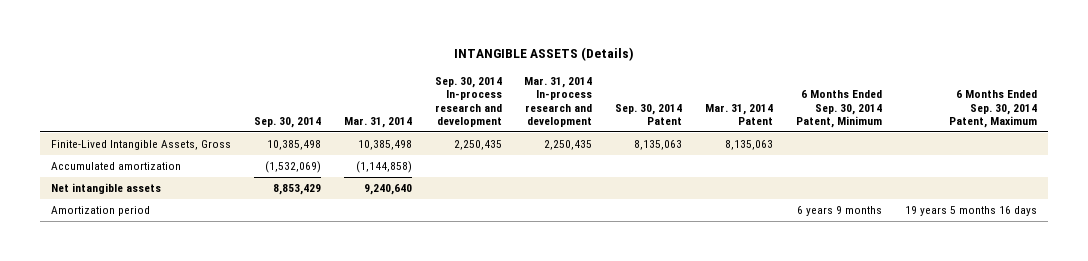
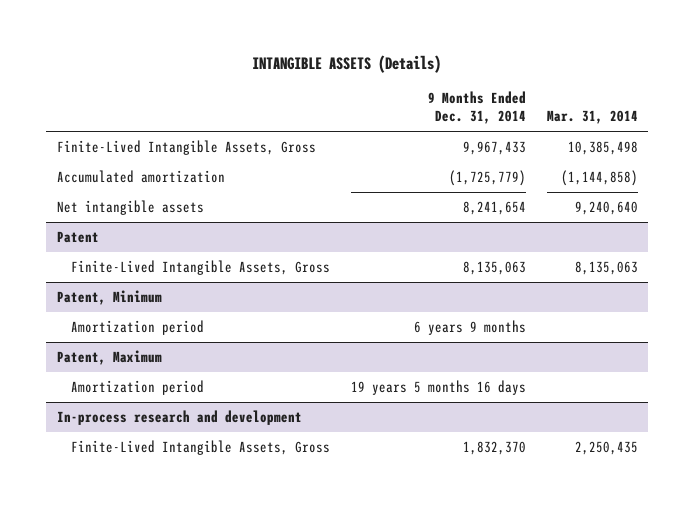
- | Sep. 30, 2014 | Mar. 31, 2014 | Sep. 30, 2014 In-process research and development | Mar. 31, 2014 In-process research and development | Sep. 30, 2014 Patent | Mar. 31, 2014 Patent | 6 Months Ended Sep. 30, 2014 Patent, Minimum | 6 Months Ended Sep. 30, 2014 Patent, Maximum
+ | 9 Months Ended Dec. 31, 2014 | Mar. 31, 2014
+ Patent
+ Finite-Lived Intangible Assets, Gross | 8,135,063 | 8,135,063
+ Patent, Minimum
+ Patent, Maximum
+ Amortization period | 19 years 5 months 16 days |
+ In-process research and development
+ Finite-Lived Intangible Assets, Gross | 1,832,370 | 2,250,435

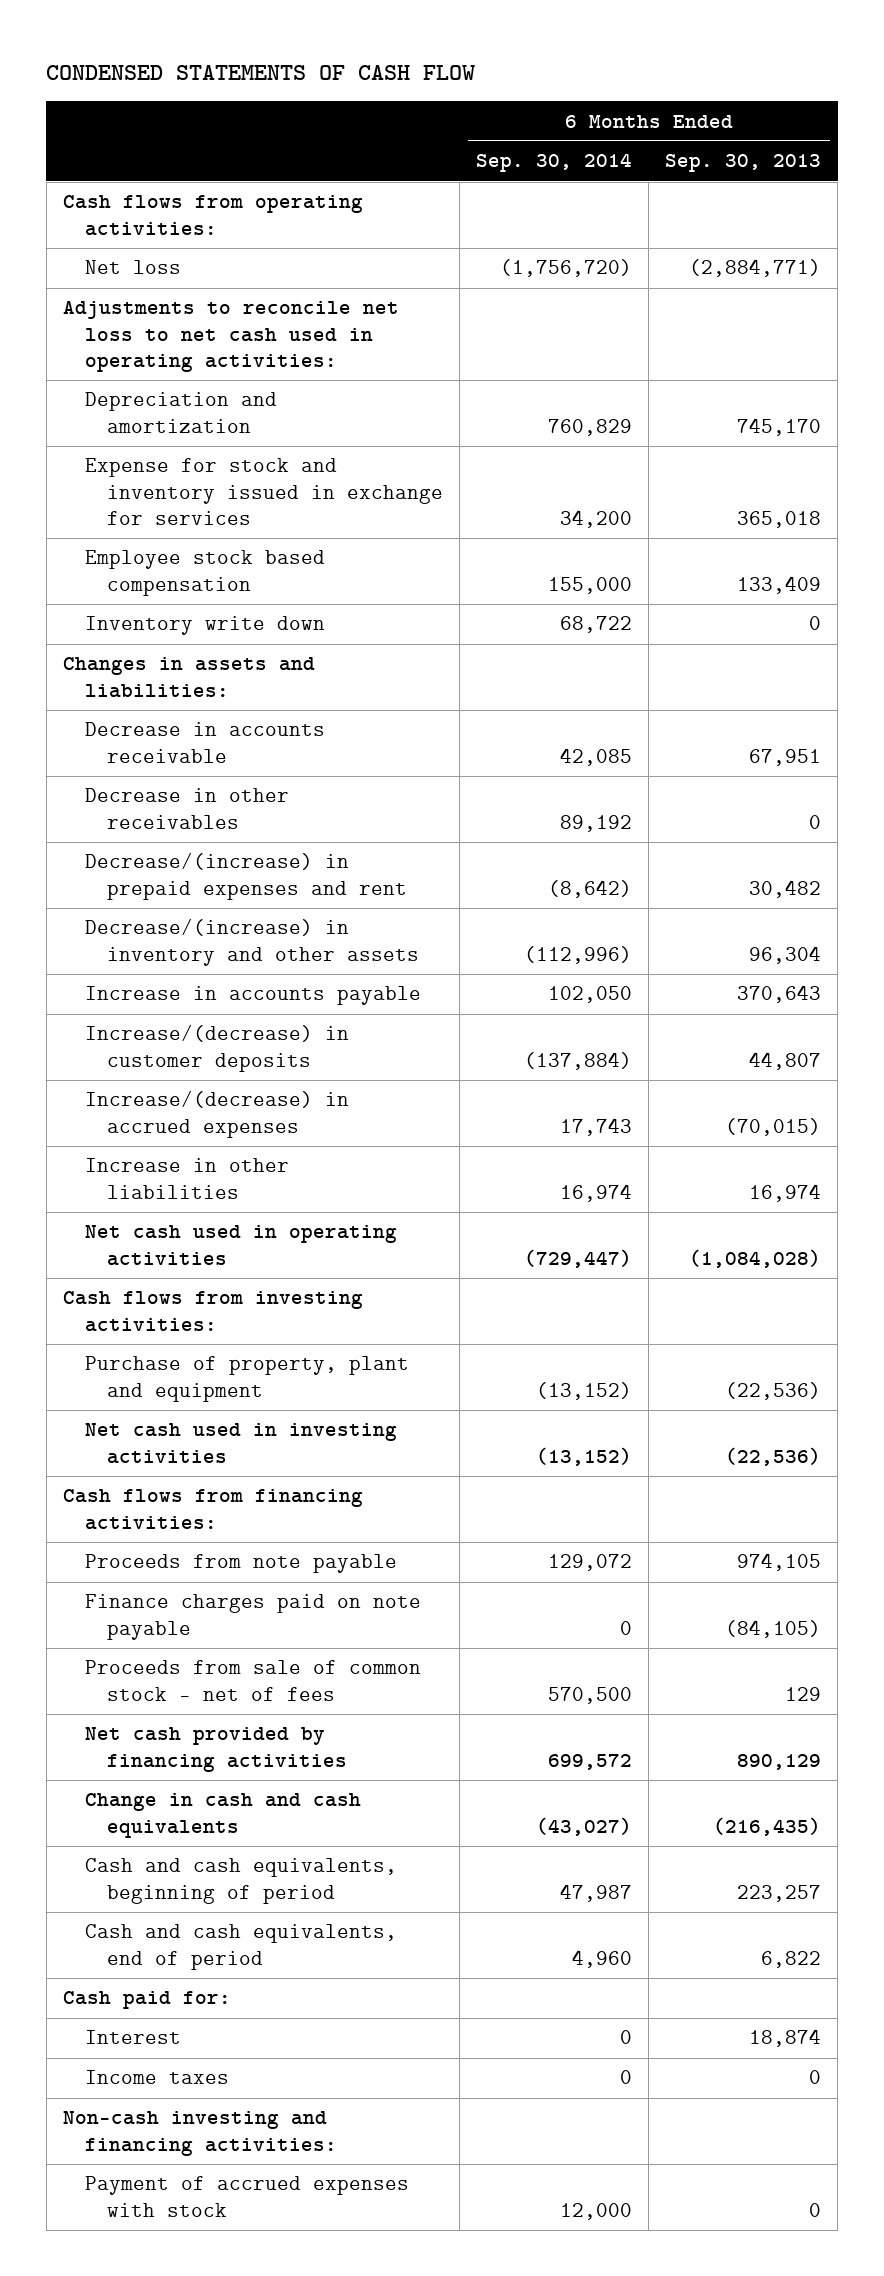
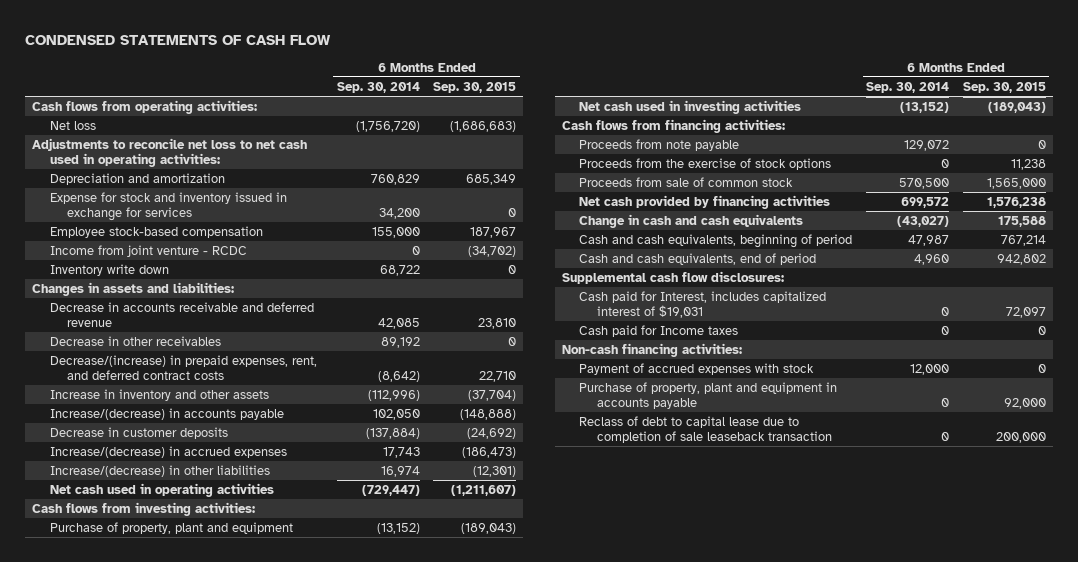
- | 6 Months Ended Sep. 30, 2014 | 6 Months Ended Sep. 30, 2013
+ | 6 Months Ended Sep. 30, 2014 | 6 Months Ended Sep. 30, 2015
- Employee stock based compensation | 155,000 | 133,409
+ Employee stock-based compensation | 155,000 | 187,967
+ Income from joint venture - RCDC | 0 | (34,702)
- Decrease in accounts receivable | 42,085 | 67,951
+ Decrease in accounts receivable and deferred revenue | 42,085 | 23,810
- Decrease/(increase) in prepaid expenses and rent | (8,642) | 30,482
- Decrease/(increase) in inventory and other assets | (112,996) | 96,304
- Increase in accounts payable | 102,050 | 370,643
- Increase/(decrease) in customer deposits | (137,884) | 44,807
+ Decrease/(increase) in prepaid expenses, rent, and deferred contract costs | (8,642) | 22,710
+ Increase in inventory and other assets | (112,996) | (37,704)
+ Increase/(decrease) in accounts payable | 102,050 | (148,888)
+ Decrease in customer deposits | (137,884) | (24,692)
- Increase in other liabilities | 16,974 | 16,974
+ Increase/(decrease) in other liabilities | 16,974 | (12,301)
- Finance charges paid on note payable | 0 | (84,105)
- Proceeds from sale of common stock - net of fees | 570,500 | 129
+ Proceeds from the exercise of stock options | 0 | 11,238
+ Proceeds from sale of common stock | 570,500 | 1,565,000
- Cash paid for:
- Interest | 0 | 18,874
- Income taxes | 0 | 0
- Non-cash investing and financing activities:
+ Supplemental cash flow disclosures:
+ Cash paid for Interest, includes capitalized interest of $19,031 | 0 | 72,097
+ Cash paid for Income taxes | 0 | 0
+ Non-cash financing activities:
+ Purchase of property, plant and equipment in accounts payable | 0 | 92,000
+ Reclass of debt to capital lease due to completion of sale leaseback transaction | 0 | 200,000

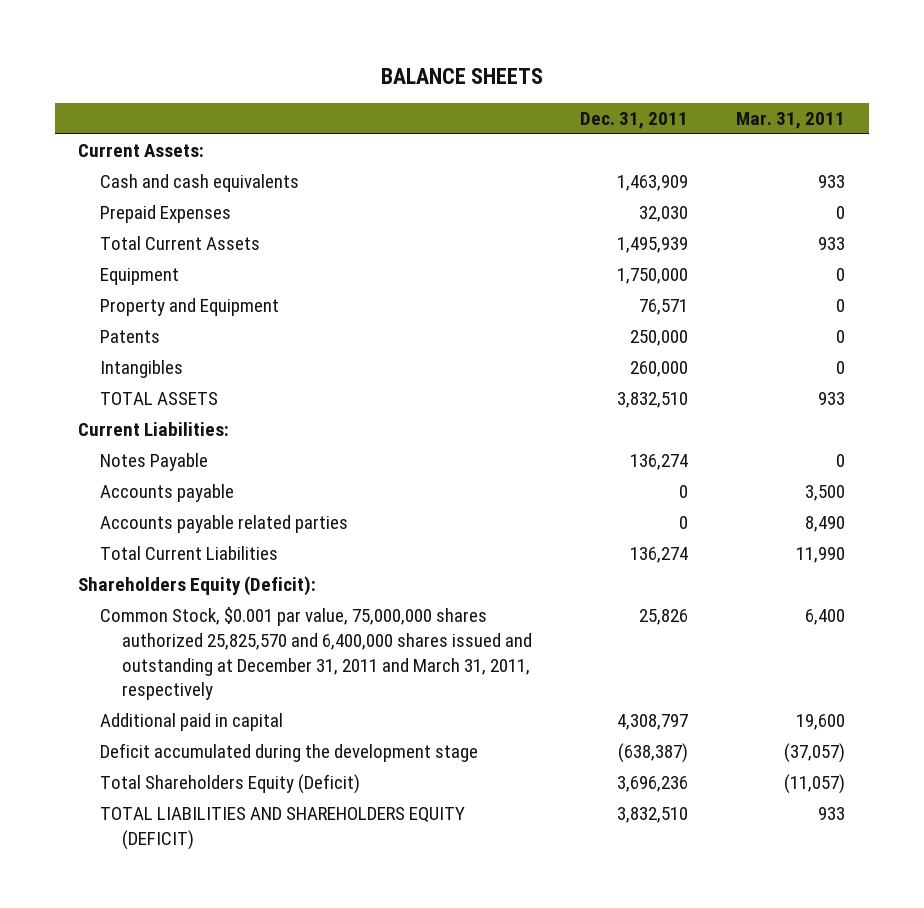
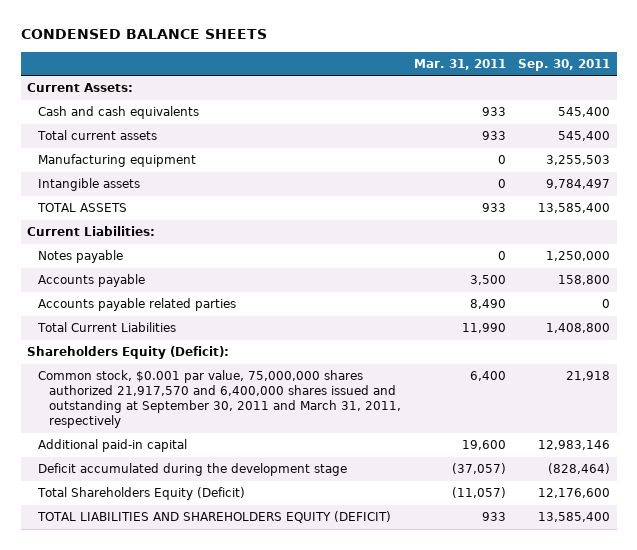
- BALANCE SHEETS
+ CONDENSED BALANCE SHEETS
- | Dec. 31, 2011 | Mar. 31, 2011
+ | Mar. 31, 2011 | Sep. 30, 2011
- Prepaid Expenses | 32,030 | 0
- Total Current Assets | 1,495,939 | 933
- Equipment | 1,750,000 | 0
- Property and Equipment | 76,571 | 0
- Patents | 250,000 | 0
- Intangibles | 260,000 | 0
+ Total current assets | 933 | 545,400
+ Manufacturing equipment | 0 | 3,255,503
+ Intangible assets | 0 | 9,784,497
- Notes Payable | 136,274 | 0
+ Notes payable | 0 | 1,250,000
- Common Stock, $0.001 par value, 75,000,000 shares authorized 25,825,570 and 6,400,000 shares issued and outstanding at December 31, 2011 and March 31, 2011, respectively | 25,826 | 6,400
- Additional paid in capital | 4,308,797 | 19,600
+ Common stock, $0.001 par value, 75,000,000 shares authorized 21,917,570 and 6,400,000 shares issued and outstanding at September 30, 2011 and March 31, 2011, respectively | 6,400 | 21,918
+ Additional paid-in capital | 19,600 | 12,983,146

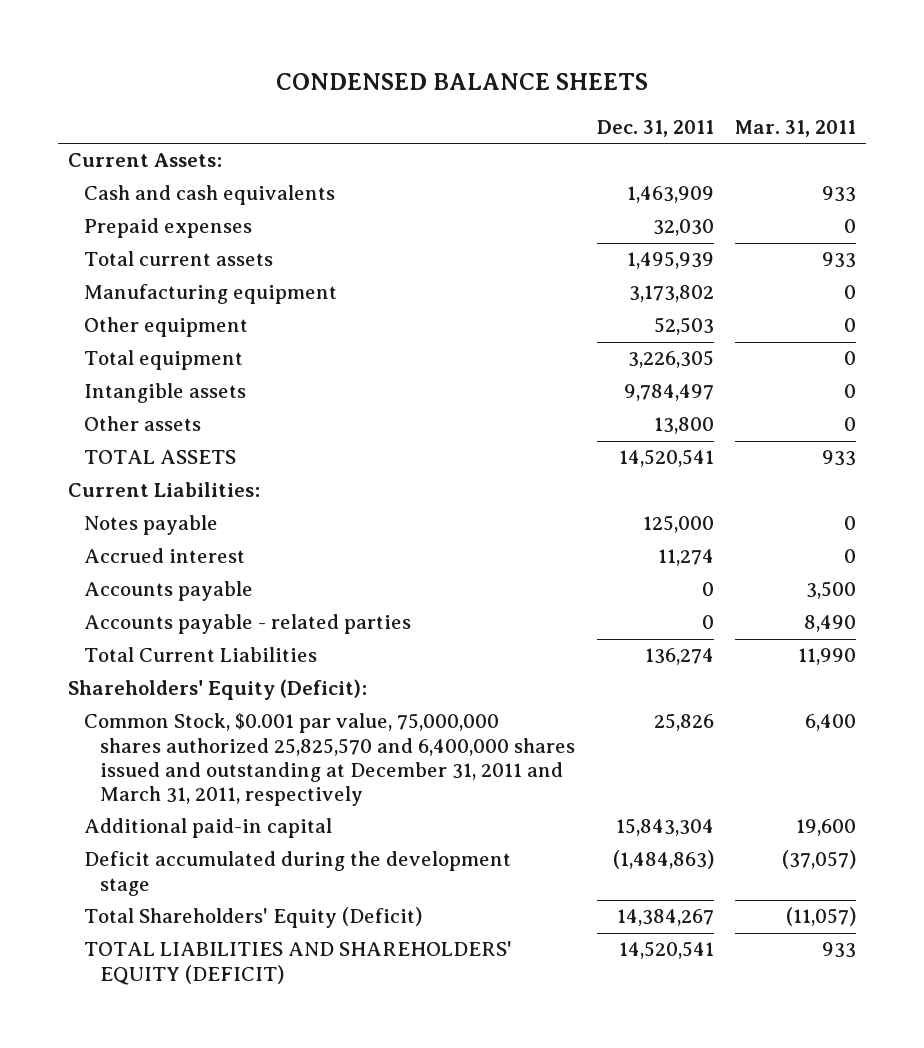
- | Mar. 31, 2011 | Sep. 30, 2011
+ | Dec. 31, 2011 | Mar. 31, 2011
+ Prepaid expenses | 32,030 | 0
+ Other equipment | 52,503 | 0
+ Total equipment | 3,226,305 | 0
+ Other assets | 13,800 | 0
+ Accrued interest | 11,274 | 0
- Accounts payable related parties | 8,490 | 0
+ Accounts payable - related parties | 0 | 8,490
- Shareholders Equity (Deficit):
- Common stock, $0.001 par value, 75,000,000 shares authorized 21,917,570 and 6,400,000 shares issued and outstanding at September 30, 2011 and March 31, 2011, respectively | 6,400 | 21,918
+ Shareholders' Equity (Deficit):
+ Common Stock, $0.001 par value, 75,000,000 shares authorized 25,825,570 and 6,400,000 shares issued and outstanding at December 31, 2011 and March 31, 2011, respectively | 25,826 | 6,400
- Total Shareholders Equity (Deficit) | (11,057) | 12,176,600
- TOTAL LIABILITIES AND SHAREHOLDERS EQUITY (DEFICIT) | 933 | 13,585,400
+ Total Shareholders' Equity (Deficit) | 14,384,267 | (11,057)
+ TOTAL LIABILITIES AND SHAREHOLDERS' EQUITY (DEFICIT) | 14,520,541 | 933

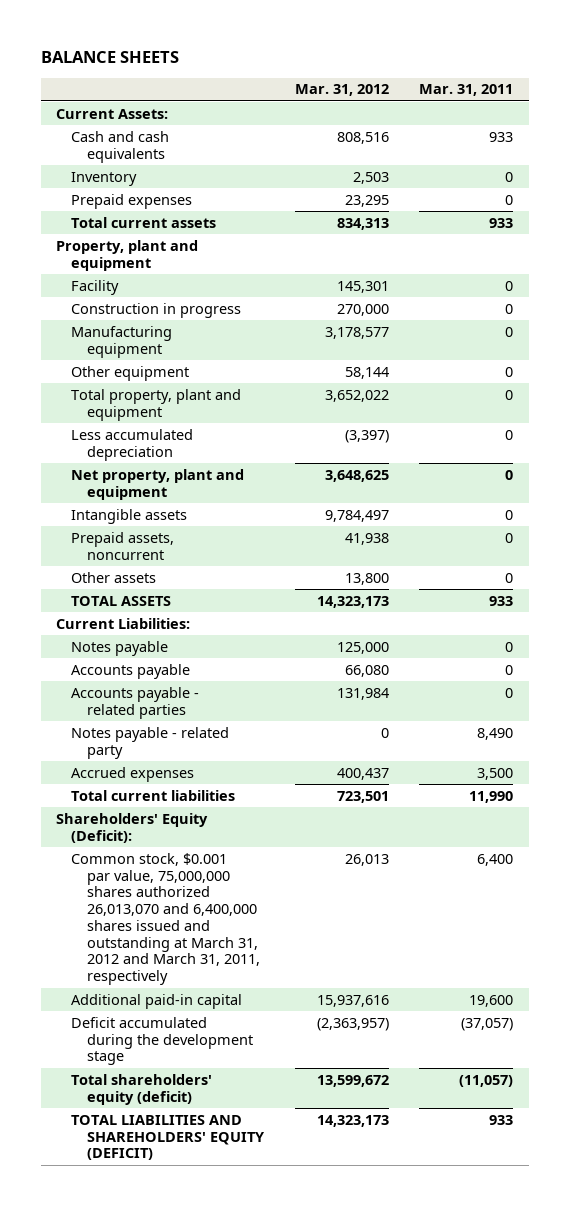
- CONDENSED BALANCE SHEETS
+ BALANCE SHEETS
- | Dec. 31, 2011 | Mar. 31, 2011
+ | Mar. 31, 2012 | Mar. 31, 2011
+ Inventory | 2,503 | 0
+ Property, plant and equipment
+ Facility | 145,301 | 0
+ Construction in progress | 270,000 | 0
- Total equipment | 3,226,305 | 0
+ Total property, plant and equipment | 3,652,022 | 0
+ Less accumulated depreciation | (3,397) | 0
+ Net property, plant and equipment | 3,648,625 | 0
+ Prepaid assets, noncurrent | 41,938 | 0
- Accrued interest | 11,274 | 0
- Accounts payable | 0 | 3,500
- Accounts payable - related parties | 0 | 8,490
- Total Current Liabilities | 136,274 | 11,990
+ Accounts payable | 66,080 | 0
+ Accounts payable - related parties | 131,984 | 0
+ Notes payable - related party | 0 | 8,490
+ Accrued expenses | 400,437 | 3,500
+ Total current liabilities | 723,501 | 11,990
- Common Stock, $0.001 par value, 75,000,000 shares authorized 25,825,570 and 6,400,000 shares issued and outstanding at December 31, 2011 and March 31, 2011, respectively | 25,826 | 6,400
+ Common stock, $0.001 par value, 75,000,000 shares authorized 26,013,070 and 6,400,000 shares issued and outstanding at March 31, 2012 and March 31, 2011, respectively | 26,013 | 6,400
- Total Shareholders' Equity (Deficit) | 14,384,267 | (11,057)
+ Total shareholders' equity (deficit) | 13,599,672 | (11,057)

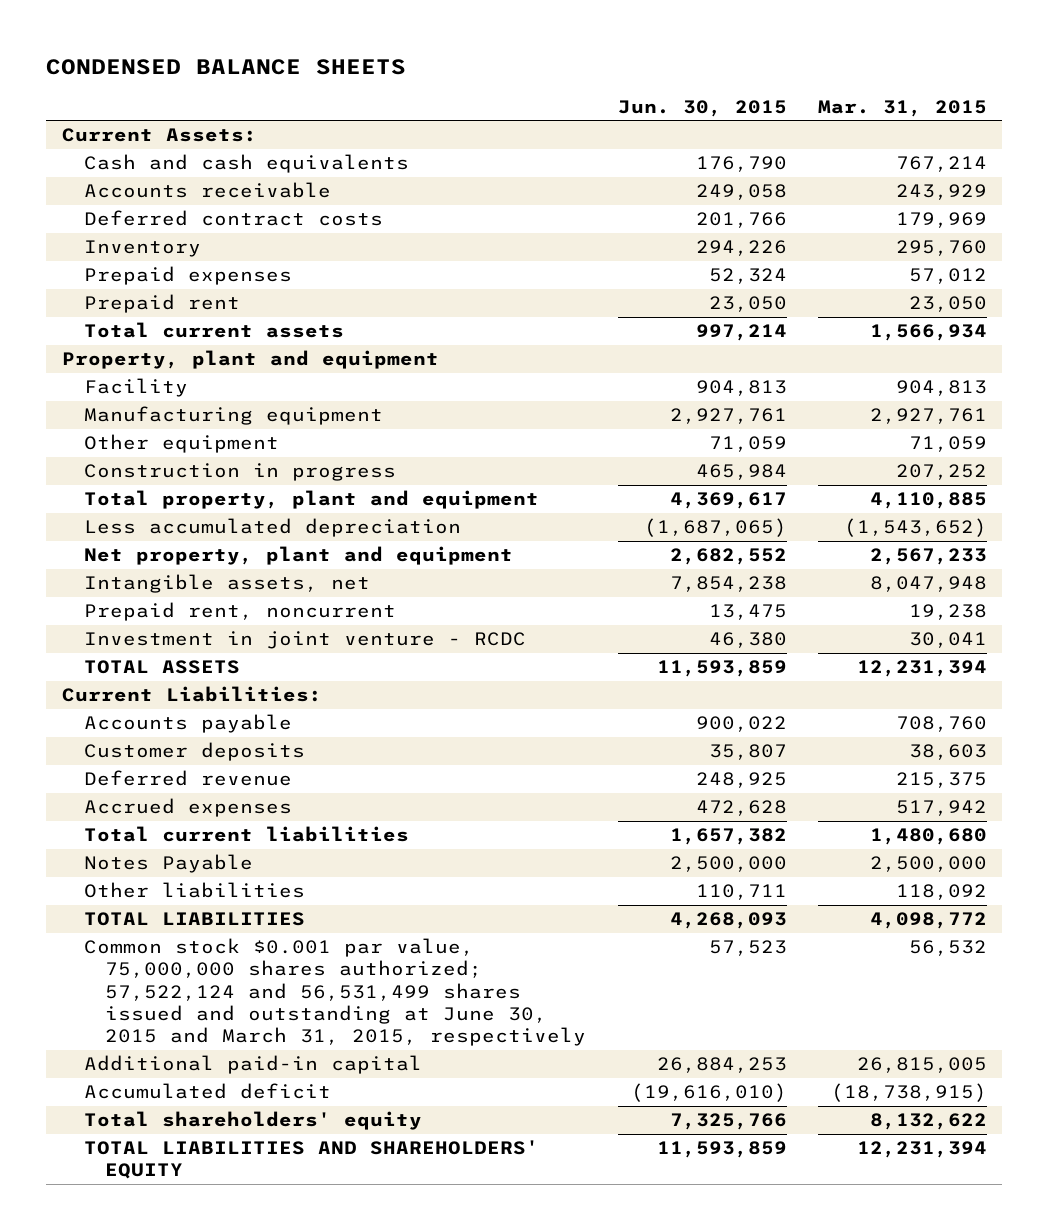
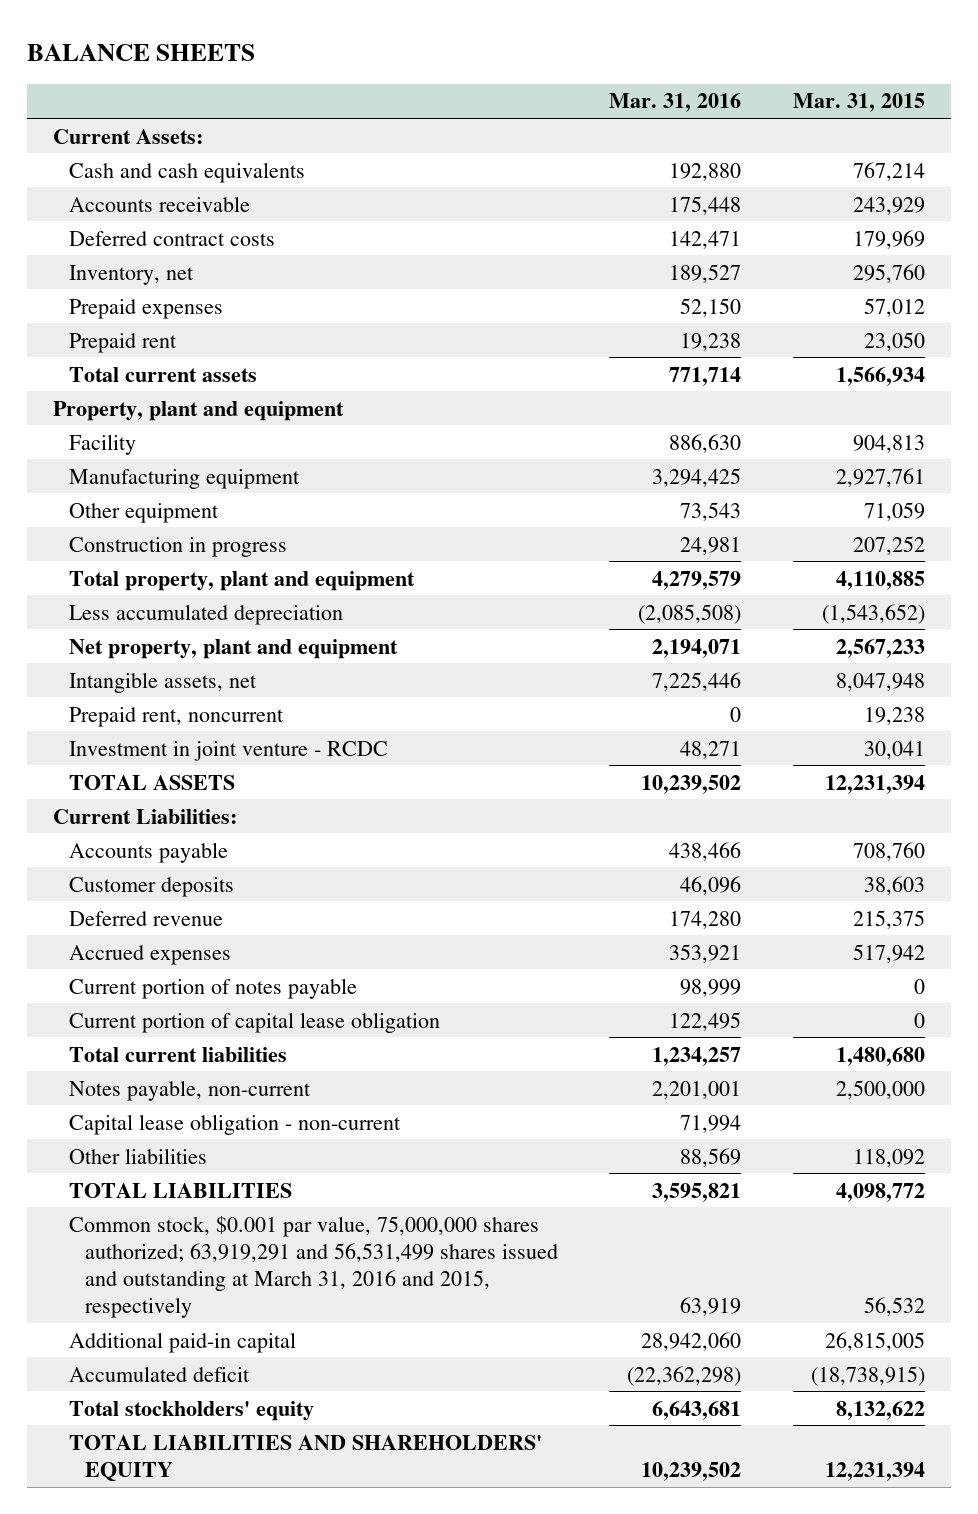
- CONDENSED BALANCE SHEETS
+ BALANCE SHEETS
- | Jun. 30, 2015 | Mar. 31, 2015
+ | Mar. 31, 2016 | Mar. 31, 2015
- Inventory | 294,226 | 295,760
+ Inventory, net | 189,527 | 295,760
+ Current portion of notes payable | 98,999 | 0
+ Current portion of capital lease obligation | 122,495 | 0
- Notes Payable | 2,500,000 | 2,500,000
+ Notes payable, non-current | 2,201,001 | 2,500,000
+ Capital lease obligation - non-current | 71,994 |
- Common stock $0.001 par value, 75,000,000 shares authorized; 57,522,124 and 56,531,499 shares issued and outstanding at June 30, 2015 and March 31, 2015, respectively | 57,523 | 56,532
+ Common stock, $0.001 par value, 75,000,000 shares authorized; 63,919,291 and 56,531,499 shares issued and outstanding at March 31, 2016 and 2015, respectively | 63,919 | 56,532
- Total shareholders' equity | 7,325,766 | 8,132,622
+ Total stockholders' equity | 6,643,681 | 8,132,622

